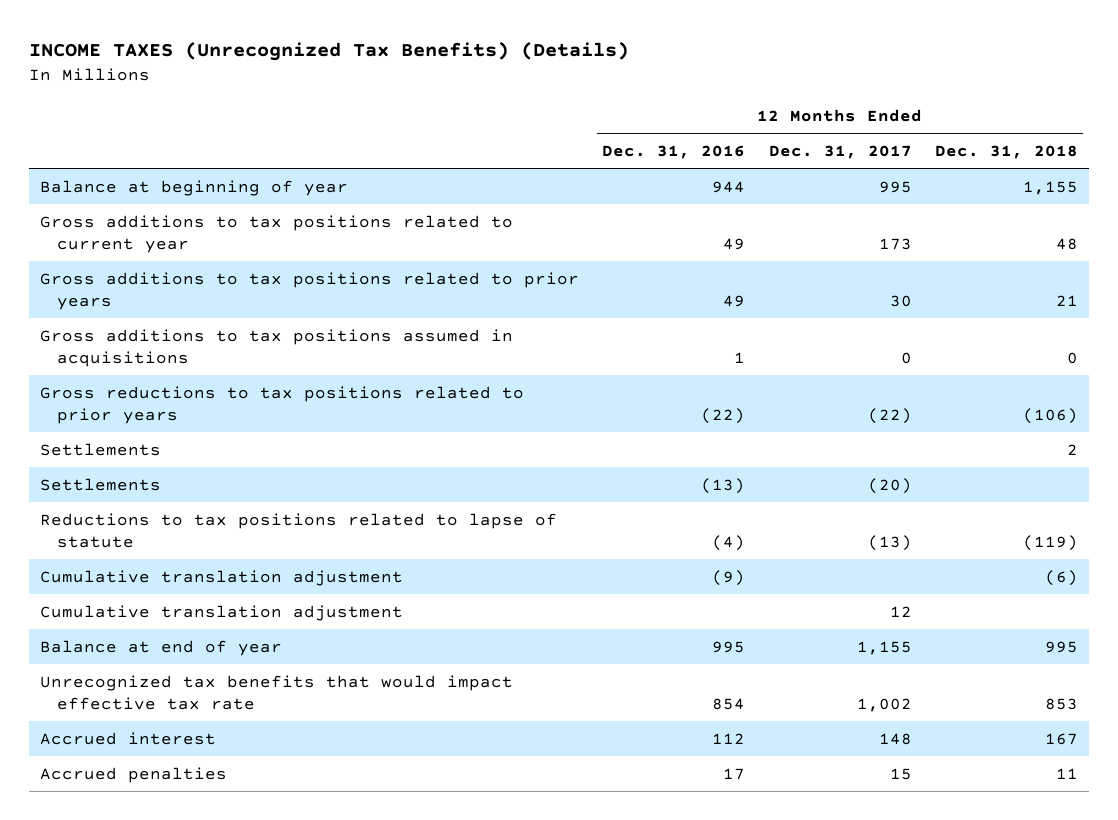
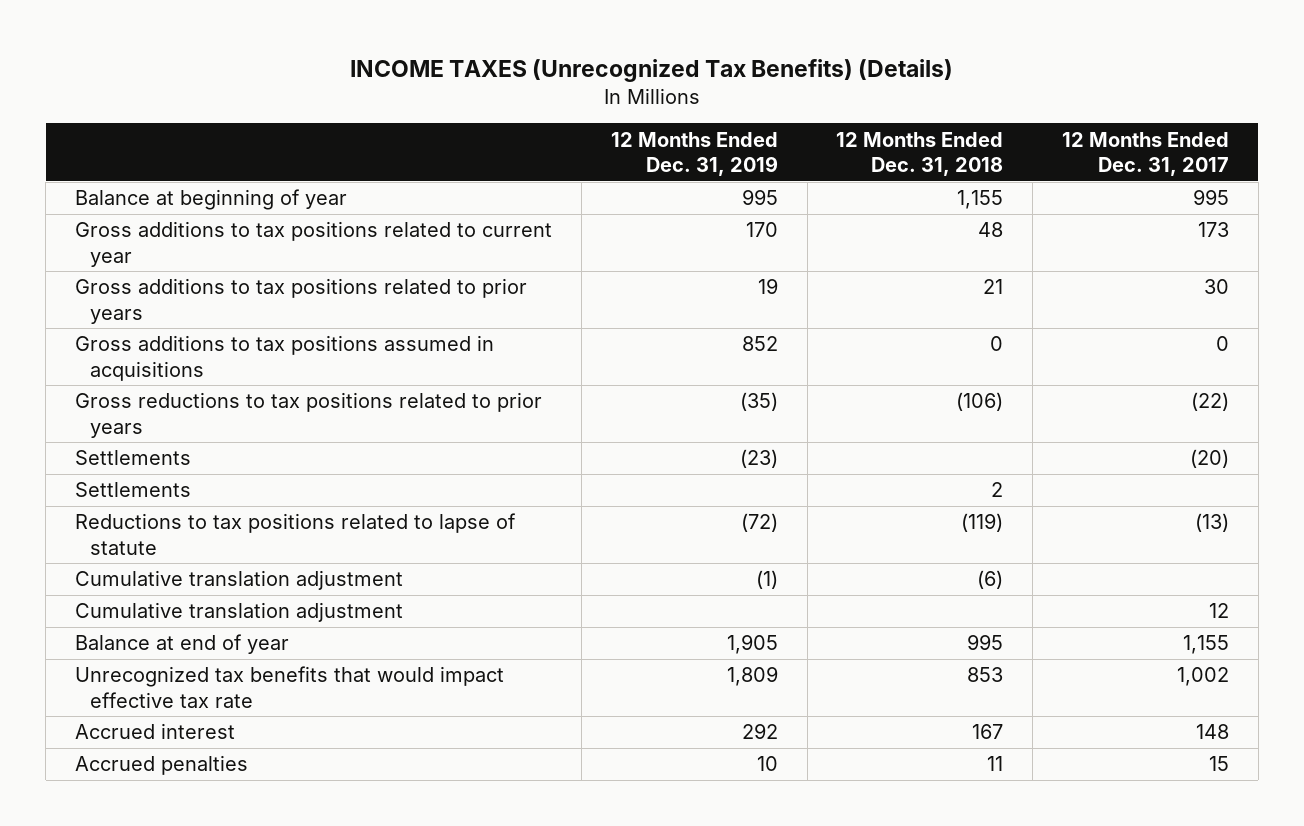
- | 12 Months Ended Dec. 31, 2016 | 12 Months Ended Dec. 31, 2017 | 12 Months Ended Dec. 31, 2018
+ | 12 Months Ended Dec. 31, 2019 | 12 Months Ended Dec. 31, 2018 | 12 Months Ended Dec. 31, 2017
moved down: Settlements | | 2 |

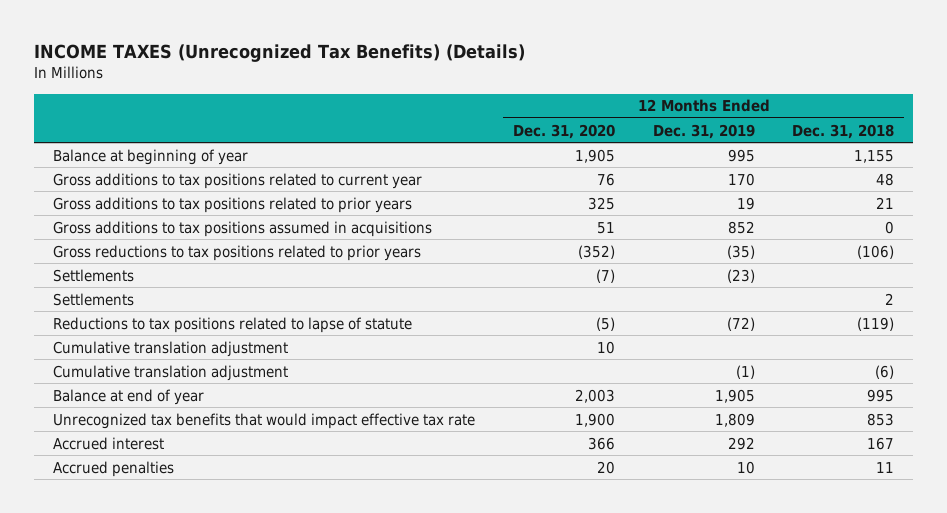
- | 12 Months Ended Dec. 31, 2019 | 12 Months Ended Dec. 31, 2018 | 12 Months Ended Dec. 31, 2017
+ | 12 Months Ended Dec. 31, 2020 | 12 Months Ended Dec. 31, 2019 | 12 Months Ended Dec. 31, 2018
moved down: Cumulative translation adjustment | | (1) | (6)

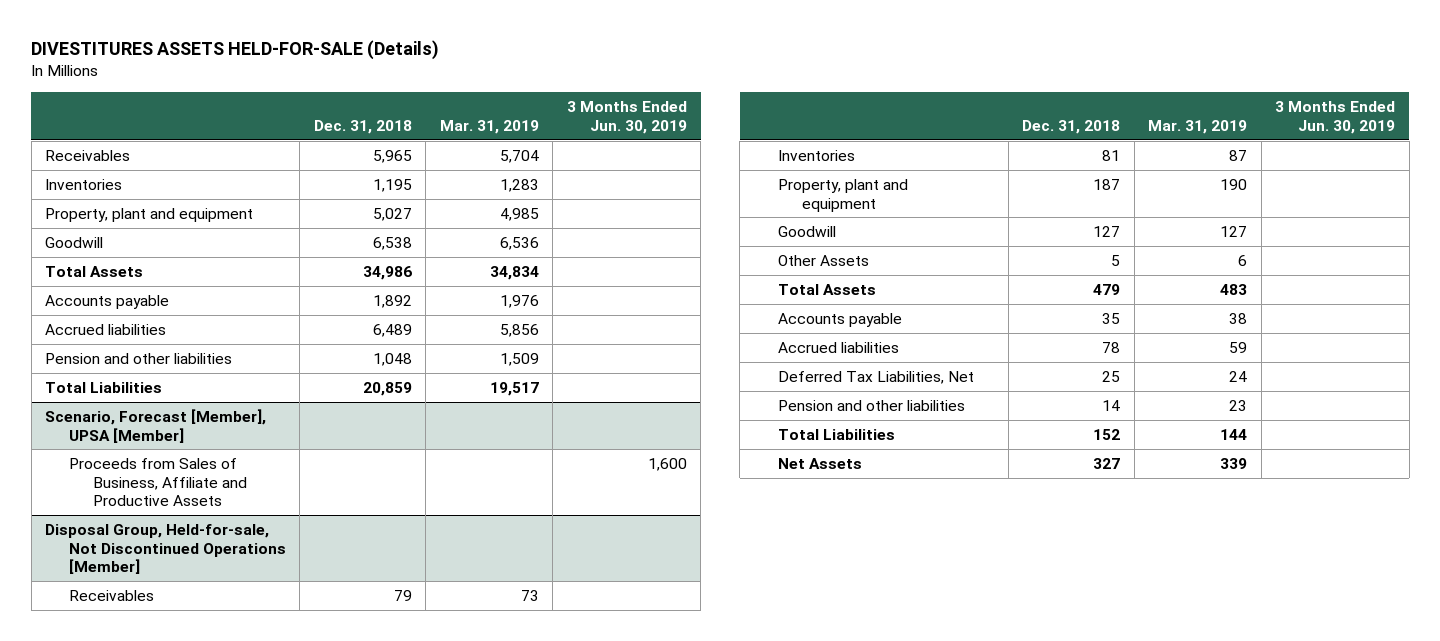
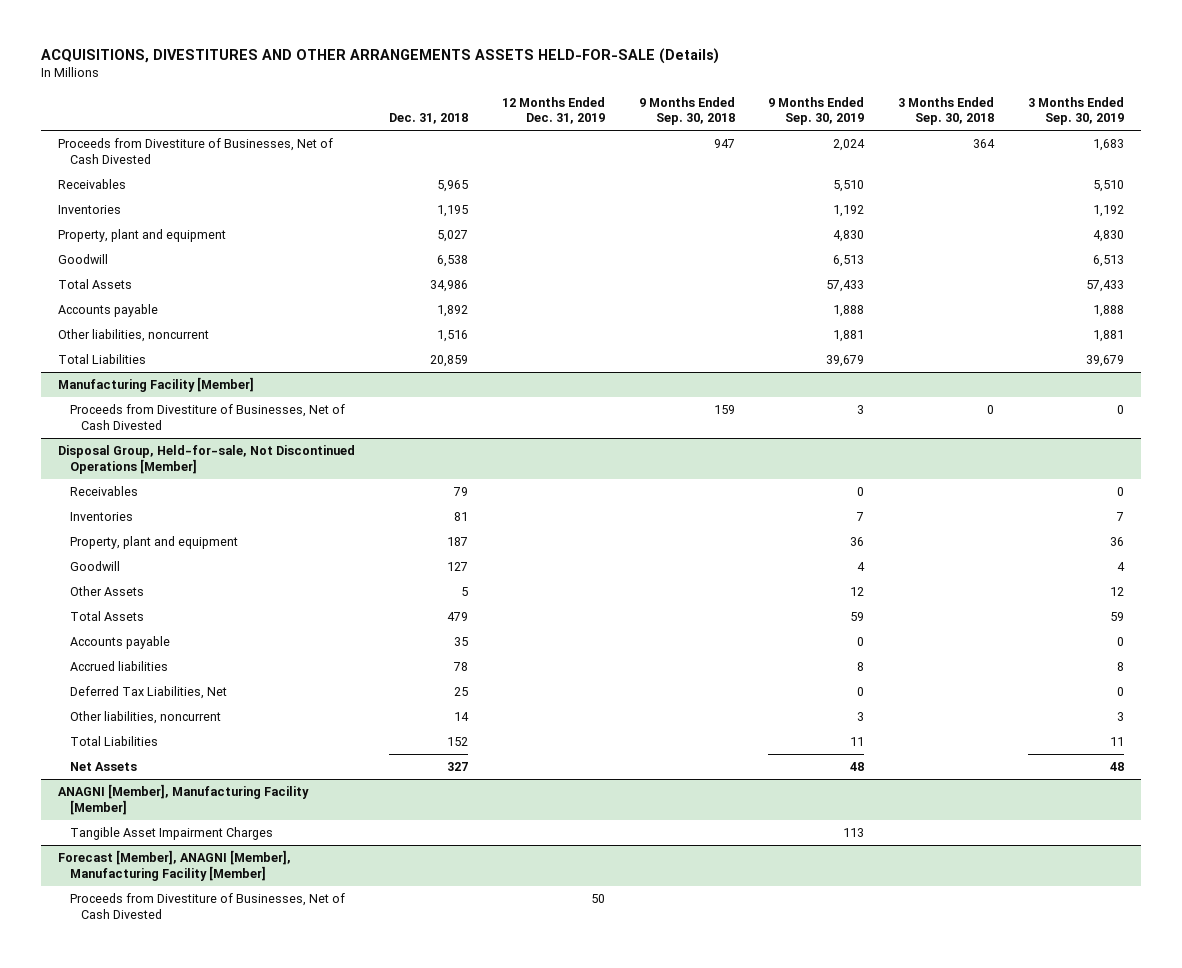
- DIVESTITURES ASSETS HELD-FOR-SALE (Details)
+ ACQUISITIONS, DIVESTITURES AND OTHER ARRANGEMENTS ASSETS HELD-FOR-SALE (Details)
- | Dec. 31, 2018 | Mar. 31, 2019 | 3 Months Ended Jun. 30, 2019
+ | Dec. 31, 2018 | 12 Months Ended Dec. 31, 2019 | 9 Months Ended Sep. 30, 2018 | 9 Months Ended Sep. 30, 2019 | 3 Months Ended Sep. 30, 2018 | 3 Months Ended Sep. 30, 2019
+ Proceeds from Divestiture of Businesses, Net of Cash Divested | | | 947 | 2,024 | 364 | 1,683
- Accrued liabilities | 6,489 | 5,856 |
- Pension and other liabilities | 1,048 | 1,509 |
+ Other liabilities, noncurrent | 1,516 | | | 1,881 | | 1,881
- Scenario, Forecast [Member], UPSA [Member]
- Proceeds from Sales of Business, Affiliate and Productive Assets | | | 1,600
+ Manufacturing Facility [Member]
+ Proceeds from Divestiture of Businesses, Net of Cash Divested | | | 159 | 3 | 0 | 0
@ Disposal Group, Held-for-sale, Not Discontinued Operations [Member]
- Pension and other liabilities | 14 | 23 |
+ Other liabilities, noncurrent | 14 | | | 3 | | 3
+ ANAGNI [Member], Manufacturing Facility [Member]
+ Tangible Asset Impairment Charges | | | | 113 | |
+ Forecast [Member], ANAGNI [Member], Manufacturing Facility [Member]
+ Proceeds from Divestiture of Businesses, Net of Cash Divested | | 50 | | | |

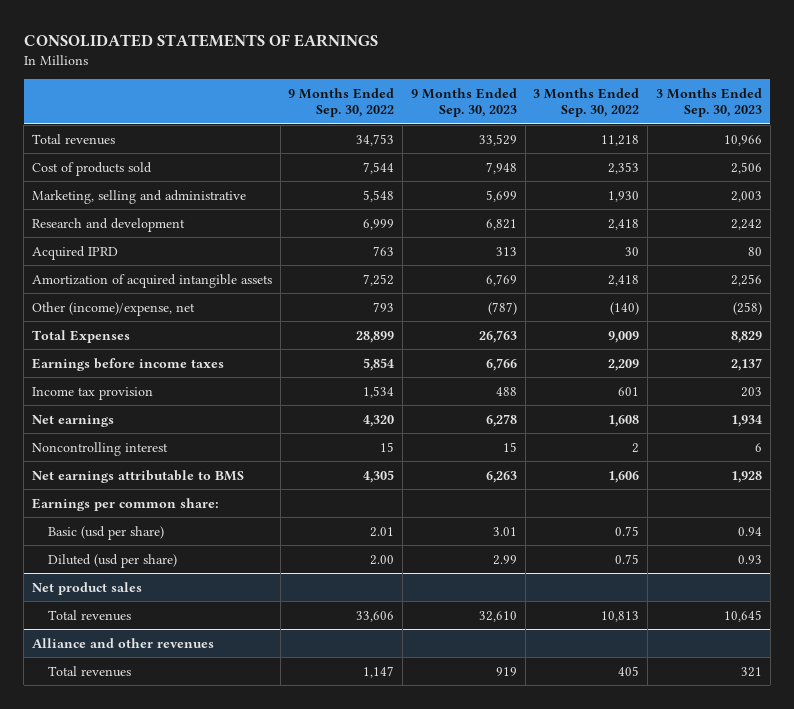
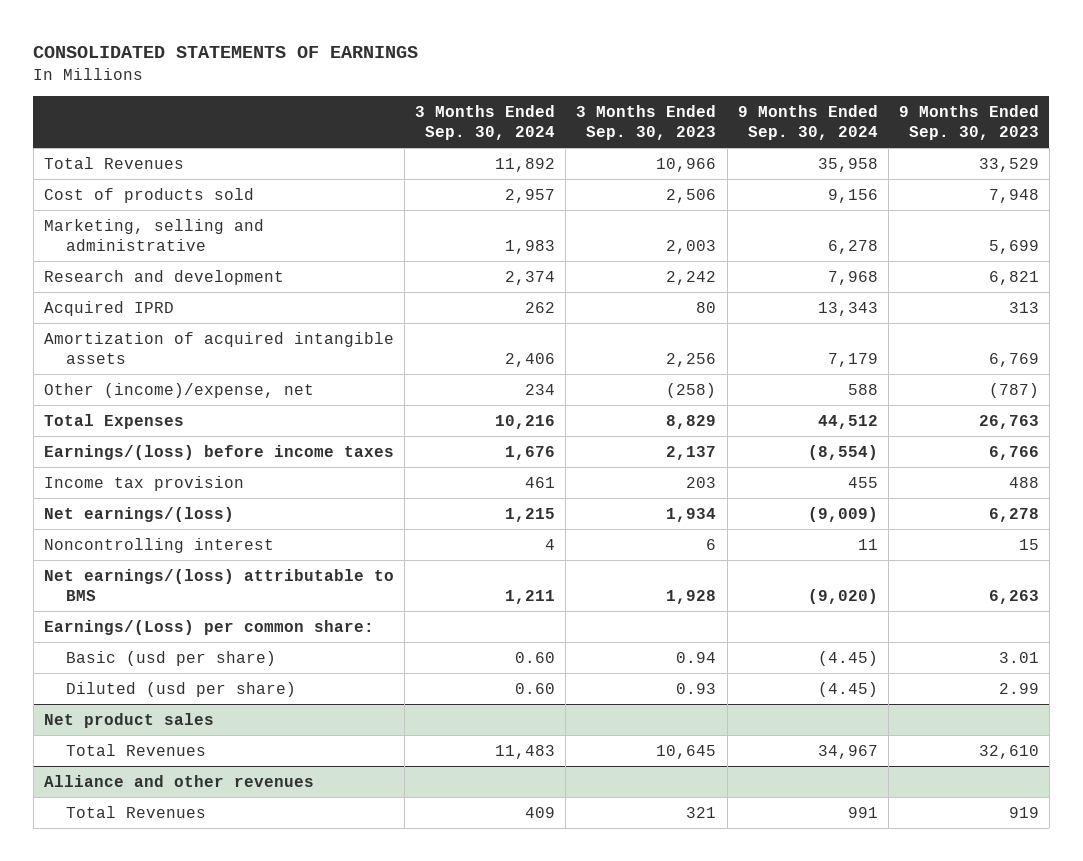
- | 9 Months Ended Sep. 30, 2022 | 9 Months Ended Sep. 30, 2023 | 3 Months Ended Sep. 30, 2022 | 3 Months Ended Sep. 30, 2023
+ | 3 Months Ended Sep. 30, 2024 | 3 Months Ended Sep. 30, 2023 | 9 Months Ended Sep. 30, 2024 | 9 Months Ended Sep. 30, 2023
- Total revenues | 34,753 | 33,529 | 11,218 | 10,966
+ Total Revenues | 11,892 | 10,966 | 35,958 | 33,529
- Earnings before income taxes | 5,854 | 6,766 | 2,209 | 2,137
+ Earnings/(loss) before income taxes | 1,676 | 2,137 | (8,554) | 6,766
- Net earnings | 4,320 | 6,278 | 1,608 | 1,934
+ Net earnings/(loss) | 1,215 | 1,934 | (9,009) | 6,278
- Net earnings attributable to BMS | 4,305 | 6,263 | 1,606 | 1,928
- Earnings per common share:
+ Net earnings/(loss) attributable to BMS | 1,211 | 1,928 | (9,020) | 6,263
+ Earnings/(Loss) per common share:
@ Net product sales
- Total revenues | 33,606 | 32,610 | 10,813 | 10,645
+ Total Revenues | 11,483 | 10,645 | 34,967 | 32,610
@ Alliance and other revenues
- Total revenues | 1,147 | 919 | 405 | 321
+ Total Revenues | 409 | 321 | 991 | 919

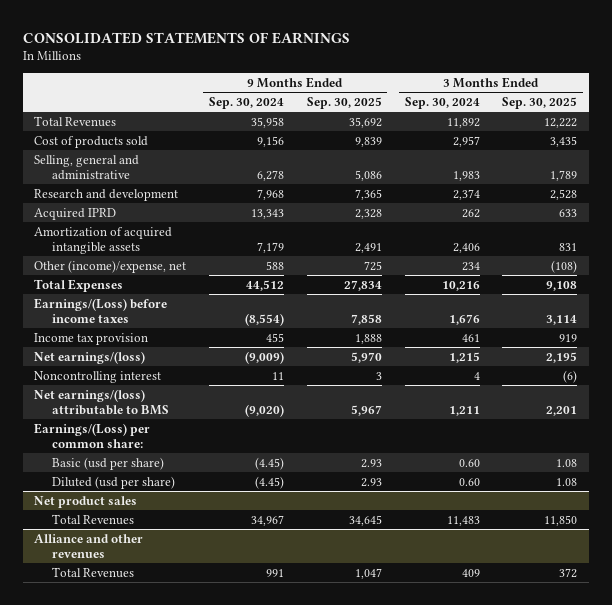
- | 3 Months Ended Sep. 30, 2024 | 3 Months Ended Sep. 30, 2023 | 9 Months Ended Sep. 30, 2024 | 9 Months Ended Sep. 30, 2023
+ | 9 Months Ended Sep. 30, 2024 | 9 Months Ended Sep. 30, 2025 | 3 Months Ended Sep. 30, 2024 | 3 Months Ended Sep. 30, 2025
- Marketing, selling and administrative | 1,983 | 2,003 | 6,278 | 5,699
+ Selling, general and administrative | 6,278 | 5,086 | 1,983 | 1,789
- Earnings/(loss) before income taxes | 1,676 | 2,137 | (8,554) | 6,766
+ Earnings/(Loss) before income taxes | (8,554) | 7,858 | 1,676 | 3,114

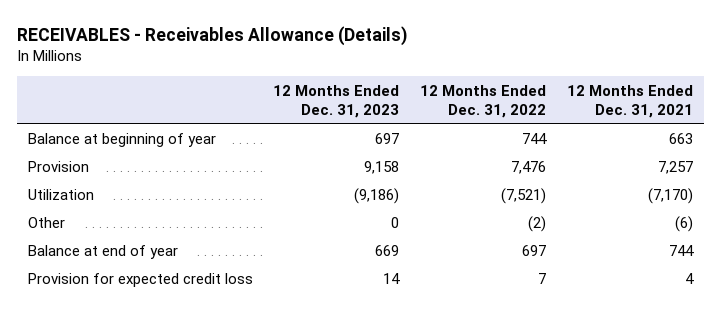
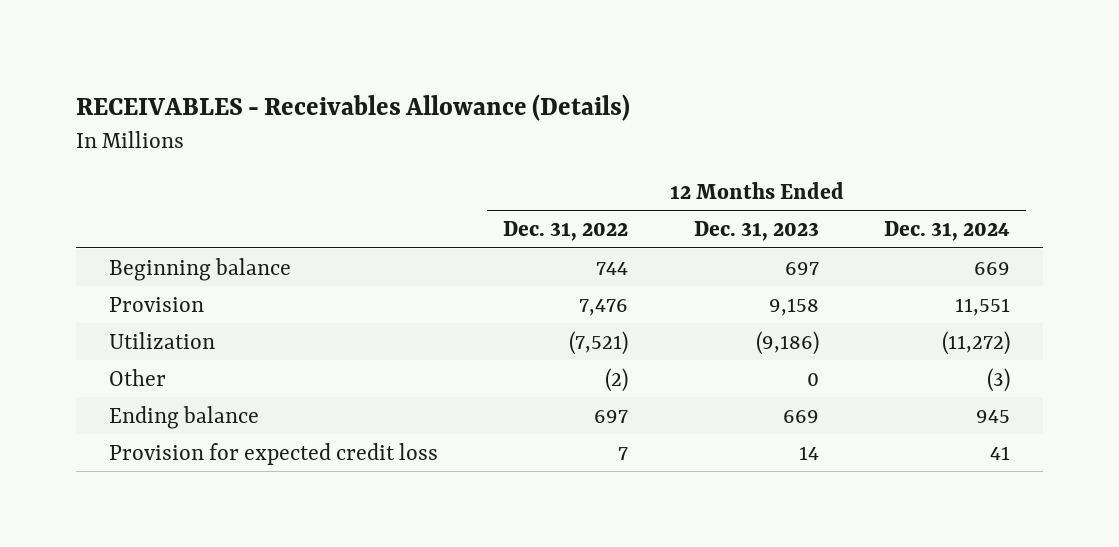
- | 12 Months Ended Dec. 31, 2023 | 12 Months Ended Dec. 31, 2022 | 12 Months Ended Dec. 31, 2021
+ | 12 Months Ended Dec. 31, 2022 | 12 Months Ended Dec. 31, 2023 | 12 Months Ended Dec. 31, 2024
- Balance at beginning of year | 697 | 744 | 663
+ Beginning balance | 744 | 697 | 669
- Balance at end of year | 669 | 697 | 744
+ Ending balance | 697 | 669 | 945

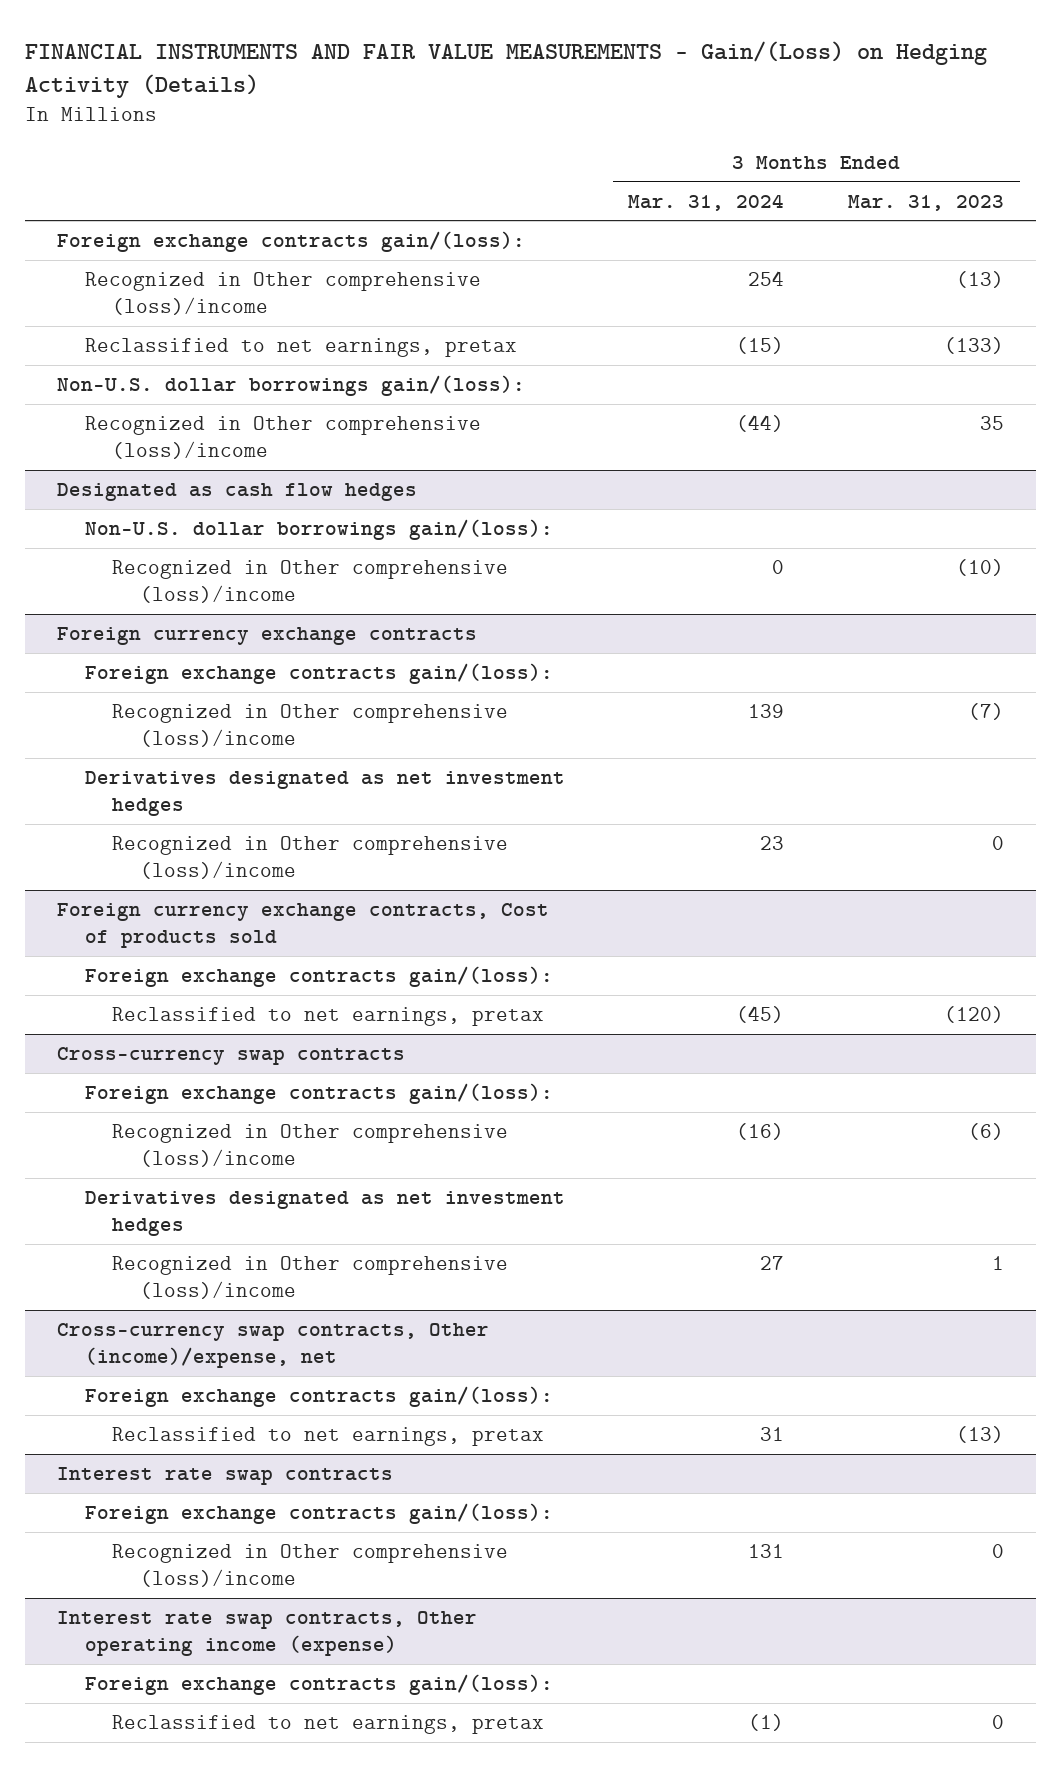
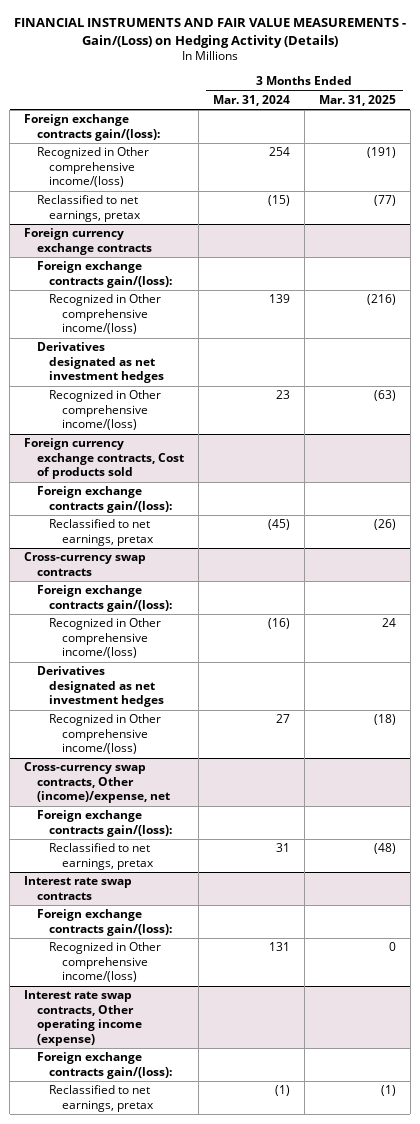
- | 3 Months Ended Mar. 31, 2024 | 3 Months Ended Mar. 31, 2023
+ | 3 Months Ended Mar. 31, 2024 | 3 Months Ended Mar. 31, 2025
- Recognized in Other comprehensive (loss)/income | 254 | (13)
+ Recognized in Other comprehensive income/(loss) | 254 | (191)
- Non-U.S. dollar borrowings gain/(loss):
- Recognized in Other comprehensive (loss)/income | (44) | 35
- Designated as cash flow hedges
- Non-U.S. dollar borrowings gain/(loss):
- Recognized in Other comprehensive (loss)/income | 0 | (10)
@ Foreign currency exchange contracts
- Recognized in Other comprehensive (loss)/income | 139 | (7)
+ Recognized in Other comprehensive income/(loss) | 139 | (216)
- Recognized in Other comprehensive (loss)/income | 23 | 0
+ Recognized in Other comprehensive income/(loss) | 23 | (63)
@ Cross-currency swap contracts
- Recognized in Other comprehensive (loss)/income | (16) | (6)
+ Recognized in Other comprehensive income/(loss) | (16) | 24
- Recognized in Other comprehensive (loss)/income | 27 | 1
+ Recognized in Other comprehensive income/(loss) | 27 | (18)
@ Interest rate swap contracts
- Recognized in Other comprehensive (loss)/income | 131 | 0
+ Recognized in Other comprehensive income/(loss) | 131 | 0

